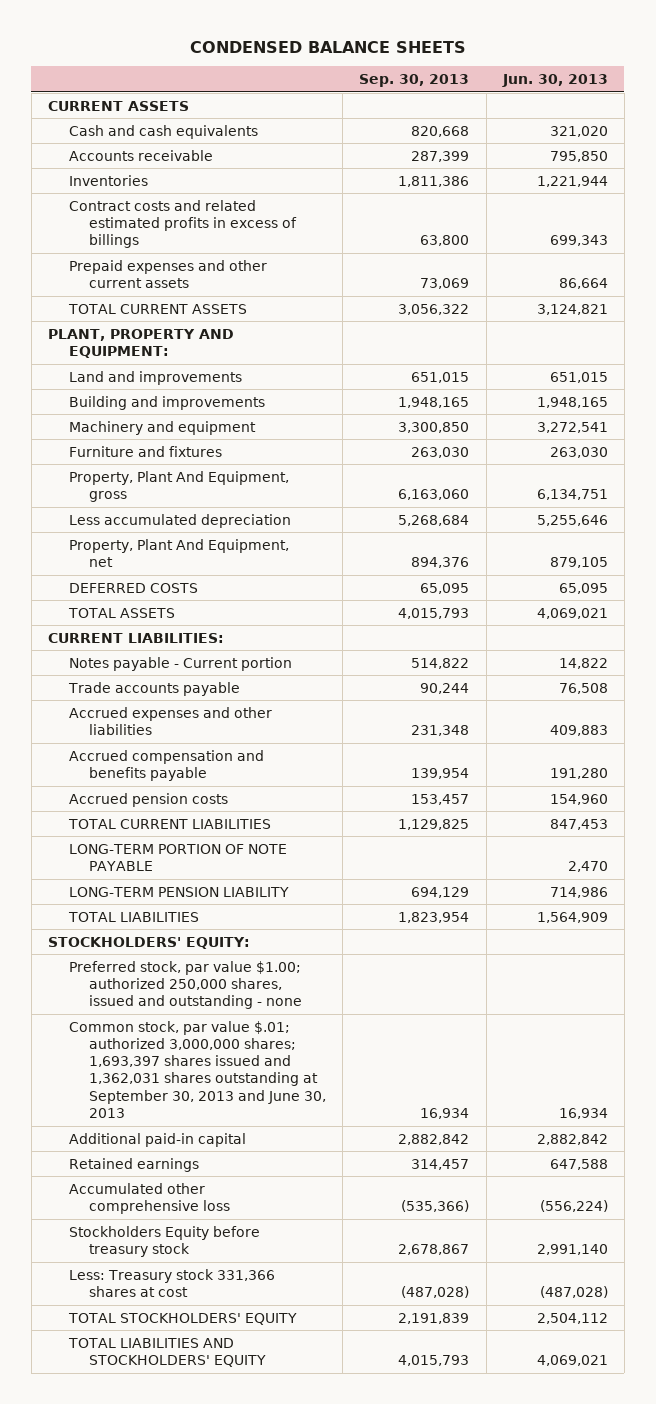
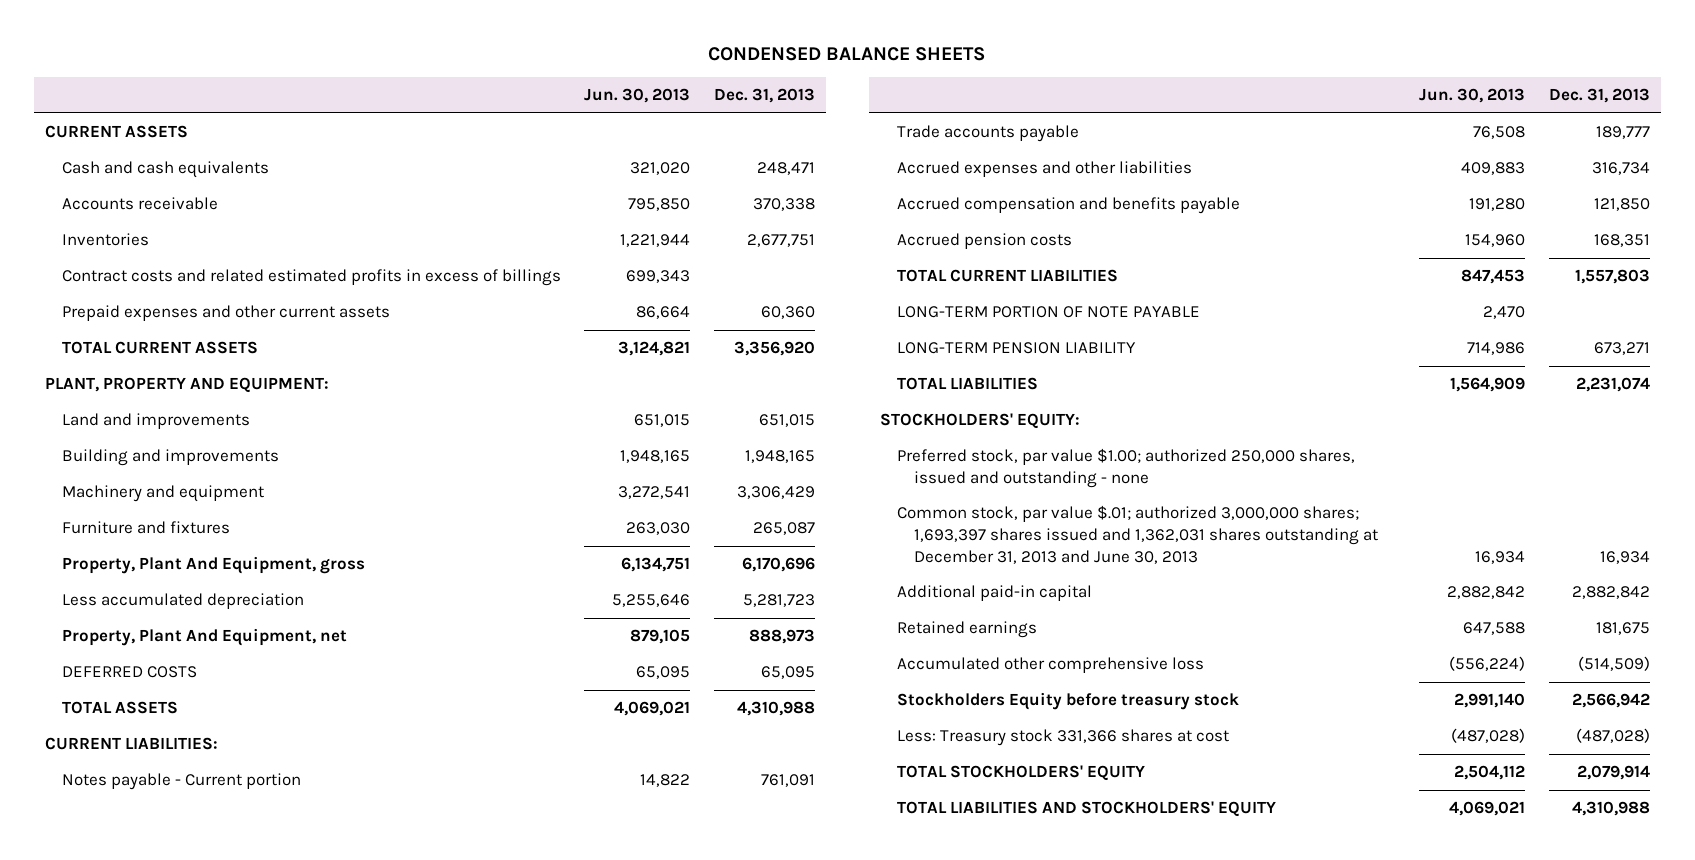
- | Sep. 30, 2013 | Jun. 30, 2013
+ | Jun. 30, 2013 | Dec. 31, 2013
- Common stock, par value $.01; authorized 3,000,000 shares; 1,693,397 shares issued and 1,362,031 shares outstanding at September 30, 2013 and June 30, 2013 | 16,934 | 16,934
+ Common stock, par value $.01; authorized 3,000,000 shares; 1,693,397 shares issued and 1,362,031 shares outstanding at December 31, 2013 and June 30, 2013 | 16,934 | 16,934

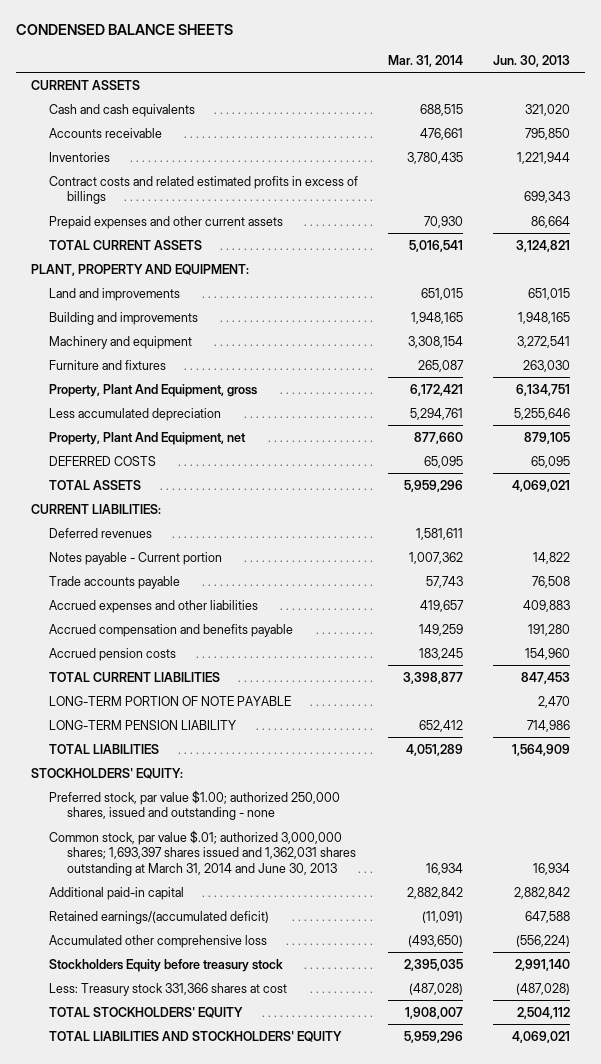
- | Jun. 30, 2013 | Dec. 31, 2013
+ | Mar. 31, 2014 | Jun. 30, 2013
+ Deferred revenues | 1,581,611 |
- Common stock, par value $.01; authorized 3,000,000 shares; 1,693,397 shares issued and 1,362,031 shares outstanding at December 31, 2013 and June 30, 2013 | 16,934 | 16,934
+ Common stock, par value $.01; authorized 3,000,000 shares; 1,693,397 shares issued and 1,362,031 shares outstanding at March 31, 2014 and June 30, 2013 | 16,934 | 16,934
- Retained earnings | 647,588 | 181,675
+ Retained earnings/(accumulated deficit) | (11,091) | 647,588

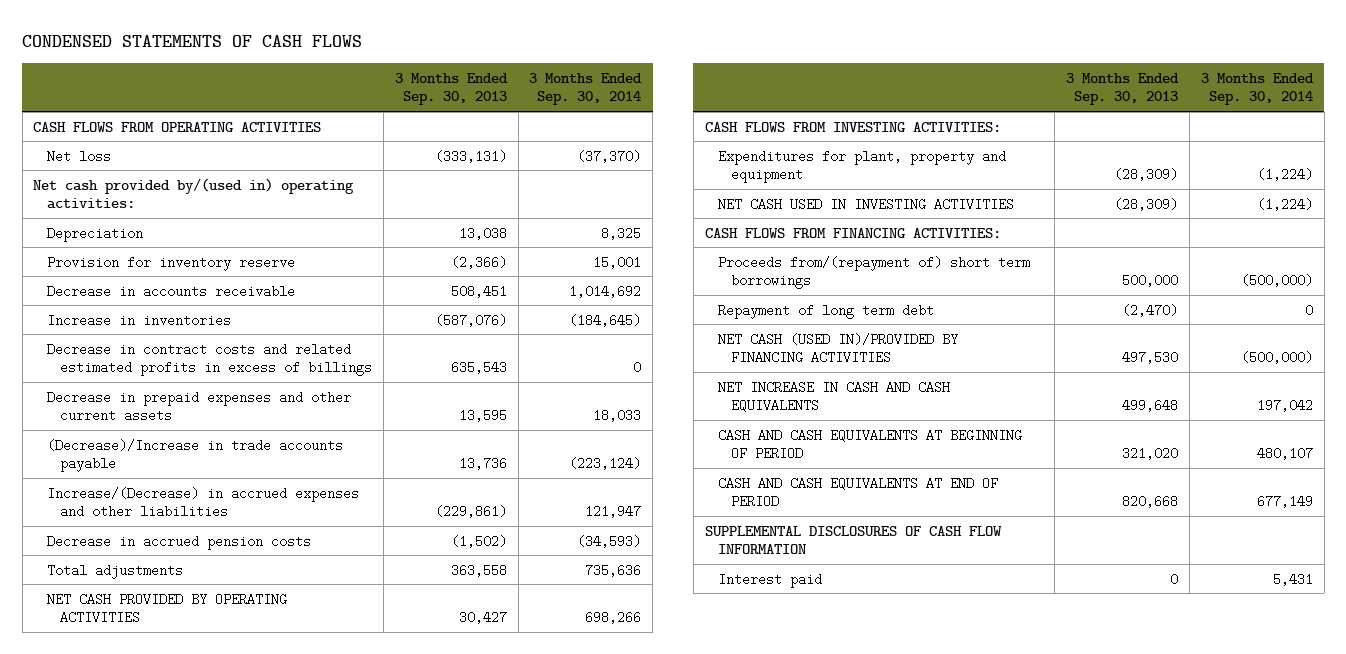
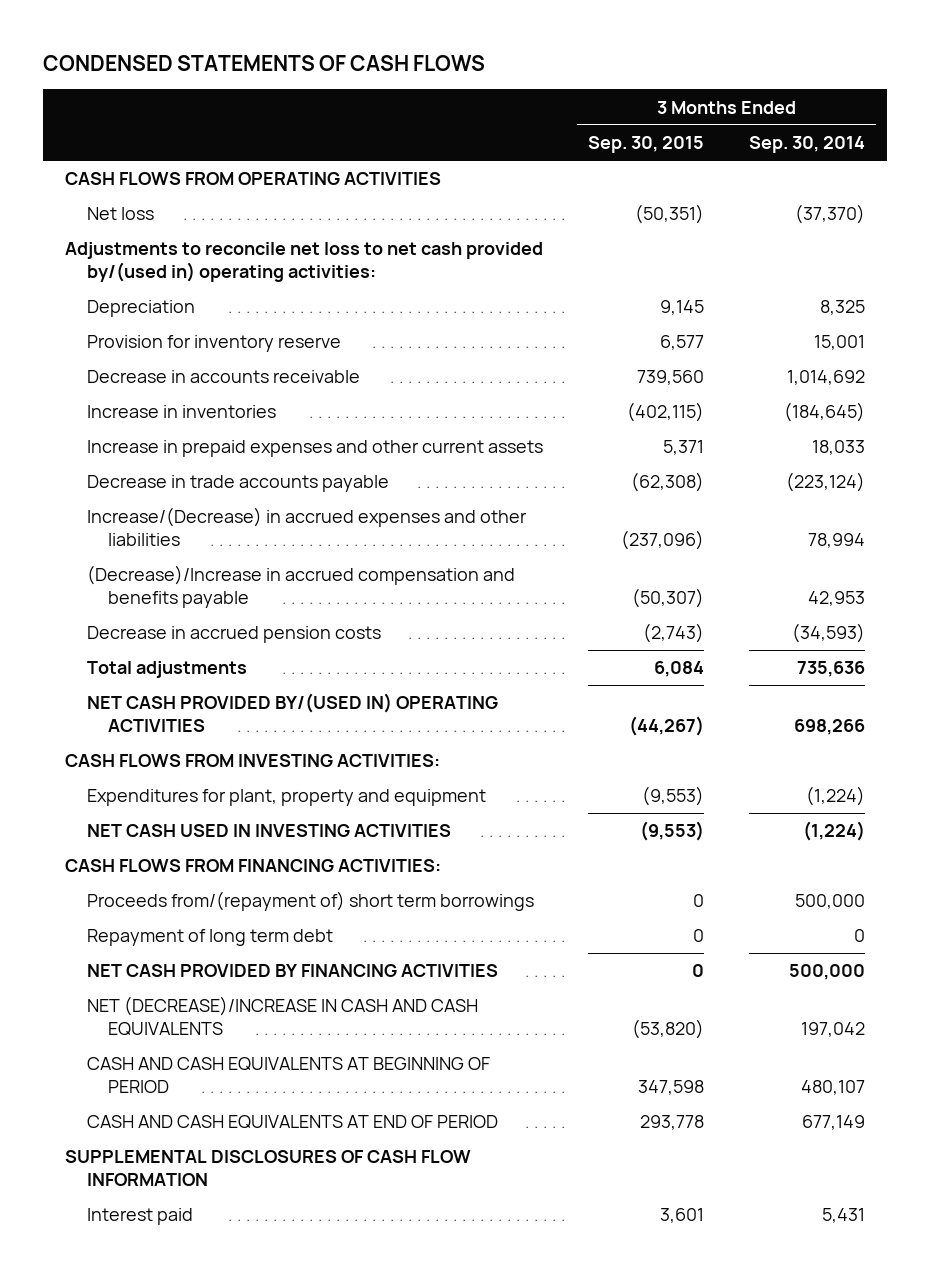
- | 3 Months Ended Sep. 30, 2013 | 3 Months Ended Sep. 30, 2014
+ | 3 Months Ended Sep. 30, 2015 | 3 Months Ended Sep. 30, 2014
- Net cash provided by/(used in) operating activities:
+ Adjustments to reconcile net loss to net cash provided by/(used in) operating activities:
- Decrease in contract costs and related estimated profits in excess of billings | 635,543 | 0
- Decrease in prepaid expenses and other current assets | 13,595 | 18,033
- (Decrease)/Increase in trade accounts payable | 13,736 | (223,124)
- Increase/(Decrease) in accrued expenses and other liabilities | (229,861) | 121,947
+ Increase in prepaid expenses and other current assets | 5,371 | 18,033
+ Decrease in trade accounts payable | (62,308) | (223,124)
+ Increase/(Decrease) in accrued expenses and other liabilities | (237,096) | 78,994
+ (Decrease)/Increase in accrued compensation and benefits payable | (50,307) | 42,953
- NET CASH PROVIDED BY OPERATING ACTIVITIES | 30,427 | 698,266
+ NET CASH PROVIDED BY/(USED IN) OPERATING ACTIVITIES | (44,267) | 698,266
- Proceeds from/(repayment of) short term borrowings | 500,000 | (500,000)
+ Proceeds from/(repayment of) short term borrowings | 0 | 500,000
- NET CASH (USED IN)/PROVIDED BY FINANCING ACTIVITIES | 497,530 | (500,000)
- NET INCREASE IN CASH AND CASH EQUIVALENTS | 499,648 | 197,042
+ NET CASH PROVIDED BY FINANCING ACTIVITIES | 0 | 500,000
+ NET (DECREASE)/INCREASE IN CASH AND CASH EQUIVALENTS | (53,820) | 197,042

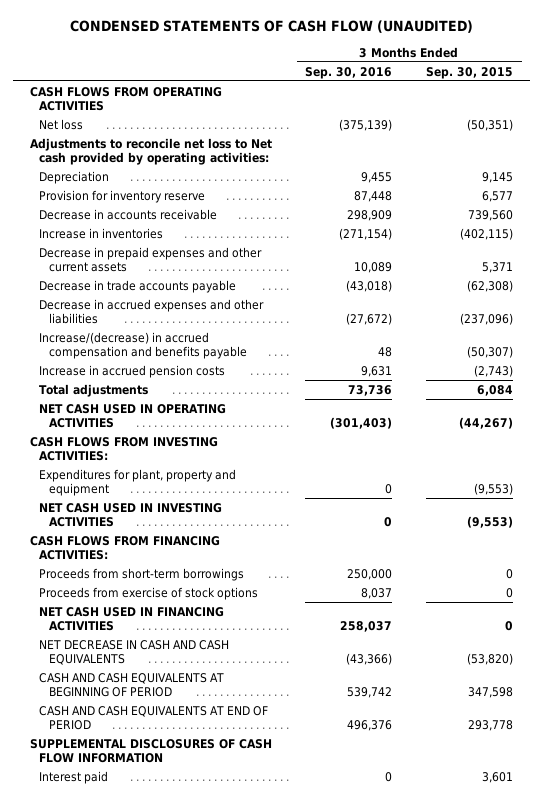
- CONDENSED STATEMENTS OF CASH FLOWS
+ CONDENSED STATEMENTS OF CASH FLOW (UNAUDITED)
- | 3 Months Ended Sep. 30, 2015 | 3 Months Ended Sep. 30, 2014
+ | 3 Months Ended Sep. 30, 2016 | 3 Months Ended Sep. 30, 2015
- Adjustments to reconcile net loss to net cash provided by/(used in) operating activities:
+ Adjustments to reconcile net loss to Net cash provided by operating activities:
- Increase in prepaid expenses and other current assets | 5,371 | 18,033
+ Decrease in prepaid expenses and other current assets | 10,089 | 5,371
- Increase/(Decrease) in accrued expenses and other liabilities | (237,096) | 78,994
- (Decrease)/Increase in accrued compensation and benefits payable | (50,307) | 42,953
- Decrease in accrued pension costs | (2,743) | (34,593)
+ Decrease in accrued expenses and other liabilities | (27,672) | (237,096)
+ Increase/(decrease) in accrued compensation and benefits payable | 48 | (50,307)
+ Increase in accrued pension costs | 9,631 | (2,743)
- NET CASH PROVIDED BY/(USED IN) OPERATING ACTIVITIES | (44,267) | 698,266
+ NET CASH USED IN OPERATING ACTIVITIES | (301,403) | (44,267)
- Proceeds from/(repayment of) short term borrowings | 0 | 500,000
- Repayment of long term debt | 0 | 0
- NET CASH PROVIDED BY FINANCING ACTIVITIES | 0 | 500,000
- NET (DECREASE)/INCREASE IN CASH AND CASH EQUIVALENTS | (53,820) | 197,042
+ Proceeds from short-term borrowings | 250,000 | 0
+ Proceeds from exercise of stock options | 8,037 | 0
+ NET CASH USED IN FINANCING ACTIVITIES | 258,037 | 0
+ NET DECREASE IN CASH AND CASH EQUIVALENTS | (43,366) | (53,820)

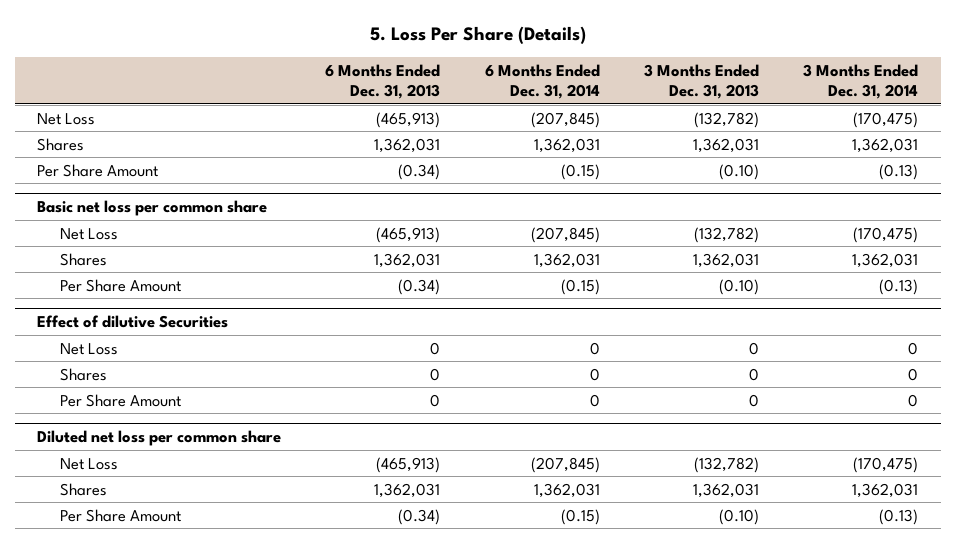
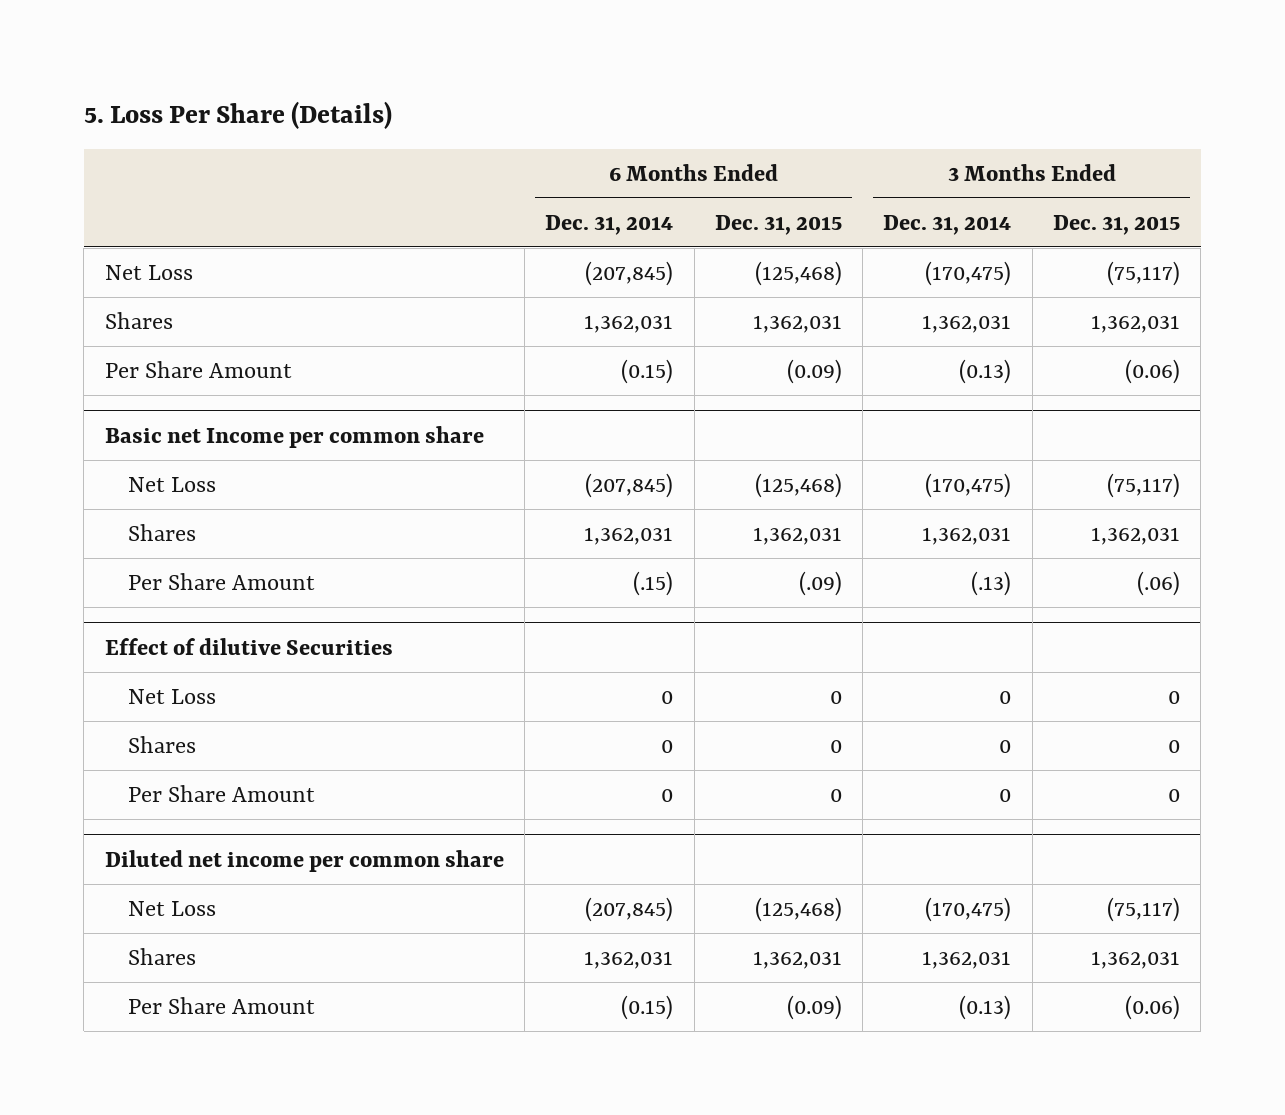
- | 6 Months Ended Dec. 31, 2013 | 6 Months Ended Dec. 31, 2014 | 3 Months Ended Dec. 31, 2013 | 3 Months Ended Dec. 31, 2014
+ | 6 Months Ended Dec. 31, 2014 | 6 Months Ended Dec. 31, 2015 | 3 Months Ended Dec. 31, 2014 | 3 Months Ended Dec. 31, 2015
- Basic net loss per common share
+ Basic net Income per common share
- Per Share Amount | (0.34) | (0.15) | (0.10) | (0.13)
+ Per Share Amount | (.15) | (.09) | (.13) | (.06)
- Diluted net loss per common share
+ Diluted net income per common share

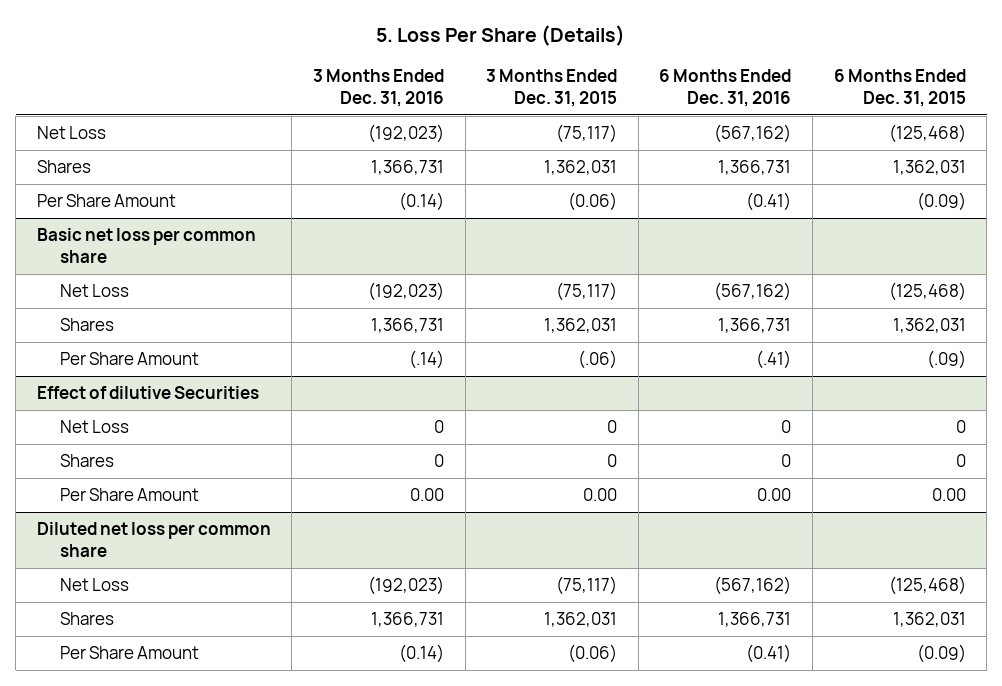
- | 6 Months Ended Dec. 31, 2014 | 6 Months Ended Dec. 31, 2015 | 3 Months Ended Dec. 31, 2014 | 3 Months Ended Dec. 31, 2015
+ | 3 Months Ended Dec. 31, 2016 | 3 Months Ended Dec. 31, 2015 | 6 Months Ended Dec. 31, 2016 | 6 Months Ended Dec. 31, 2015
- Basic net Income per common share
+ Basic net loss per common share
@ Effect of dilutive Securities
- Per Share Amount | 0 | 0 | 0 | 0
- Diluted net income per common share
@ Effect of dilutive Securities
+ Per Share Amount | 0.00 | 0.00 | 0.00 | 0.00
+ Diluted net loss per common share

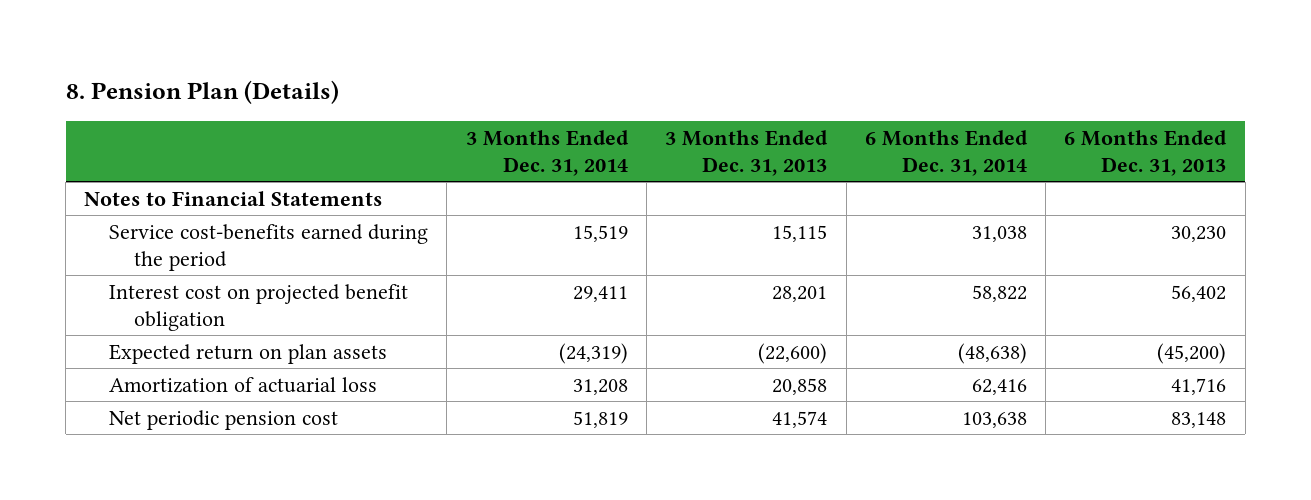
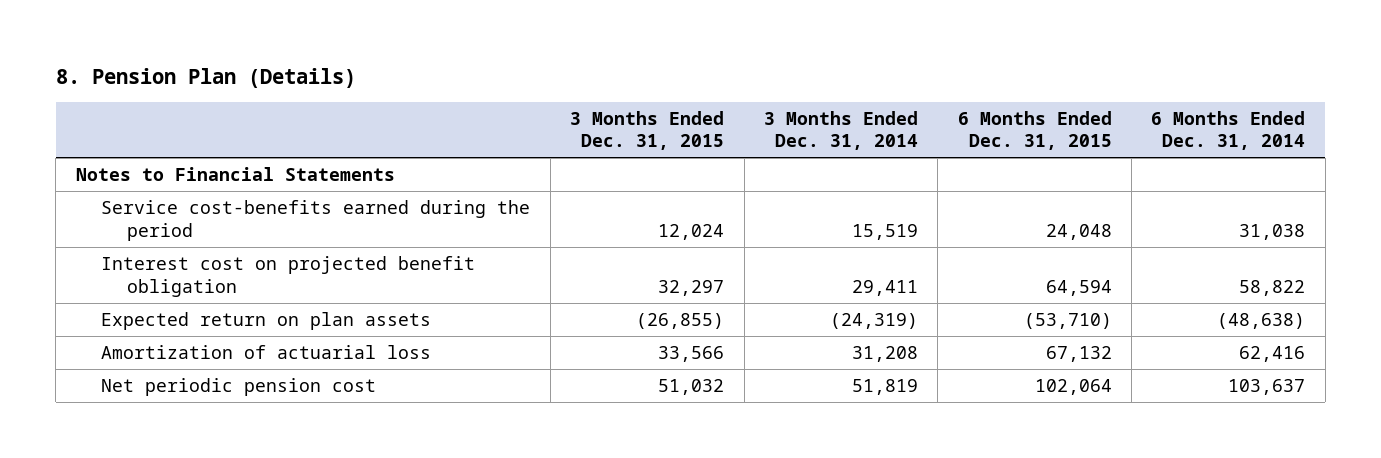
- | 3 Months Ended Dec. 31, 2014 | 3 Months Ended Dec. 31, 2013 | 6 Months Ended Dec. 31, 2014 | 6 Months Ended Dec. 31, 2013
+ | 3 Months Ended Dec. 31, 2015 | 3 Months Ended Dec. 31, 2014 | 6 Months Ended Dec. 31, 2015 | 6 Months Ended Dec. 31, 2014
- Net periodic pension cost | 51,819 | 41,574 | 103,638 | 83,148
+ Net periodic pension cost | 51,032 | 51,819 | 102,064 | 103,637

